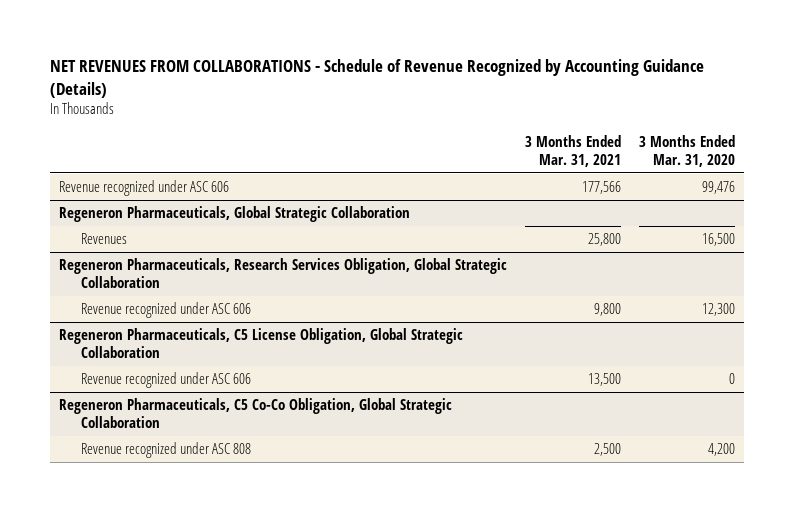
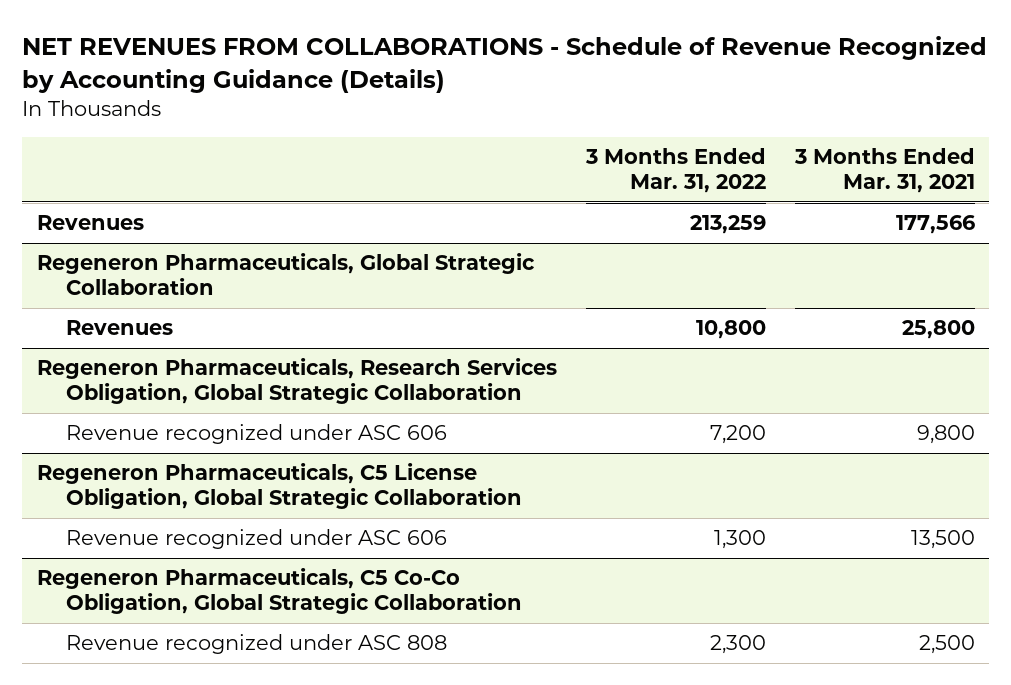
- | 3 Months Ended Mar. 31, 2021 | 3 Months Ended Mar. 31, 2020
+ | 3 Months Ended Mar. 31, 2022 | 3 Months Ended Mar. 31, 2021
- Revenue recognized under ASC 606 | 177,566 | 99,476
+ Revenues | 213,259 | 177,566

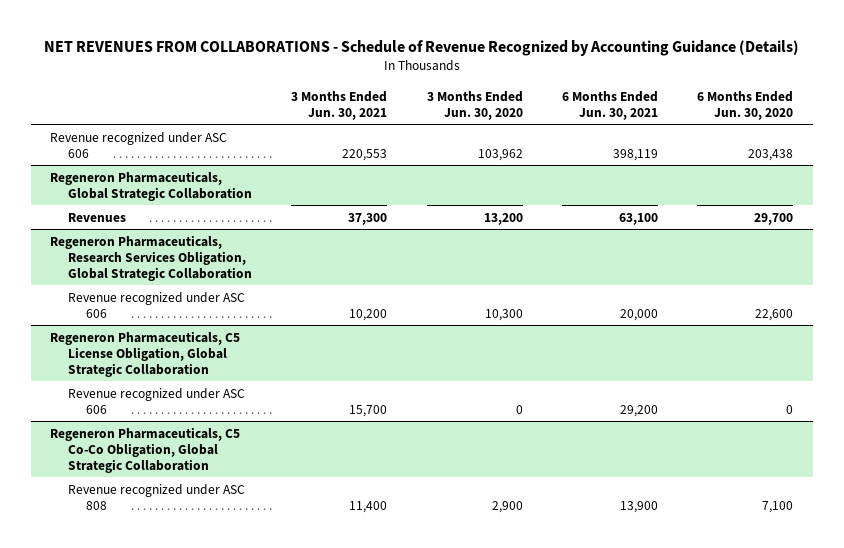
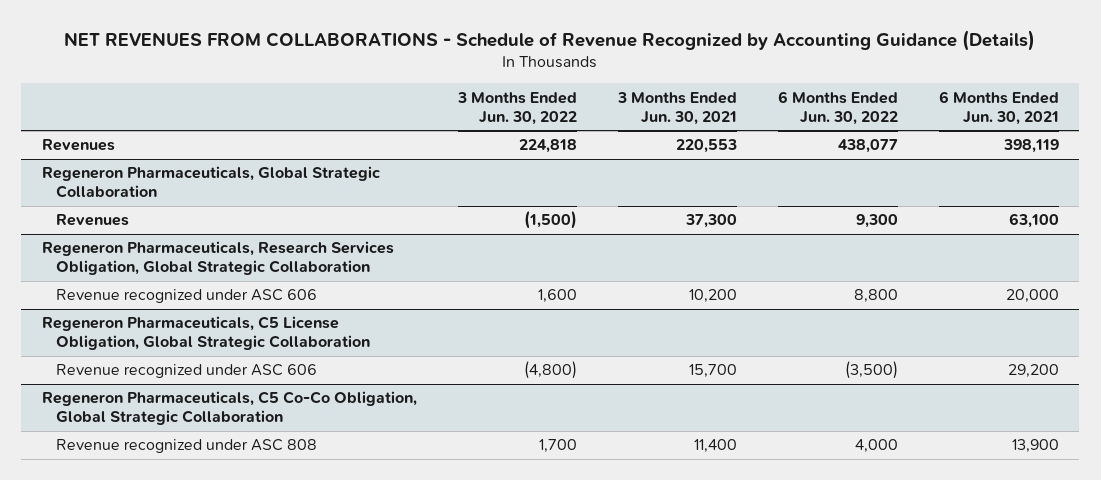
- | 3 Months Ended Jun. 30, 2021 | 3 Months Ended Jun. 30, 2020 | 6 Months Ended Jun. 30, 2021 | 6 Months Ended Jun. 30, 2020
+ | 3 Months Ended Jun. 30, 2022 | 3 Months Ended Jun. 30, 2021 | 6 Months Ended Jun. 30, 2022 | 6 Months Ended Jun. 30, 2021
- Revenue recognized under ASC 606 | 220,553 | 103,962 | 398,119 | 203,438
+ Revenues | 224,818 | 220,553 | 438,077 | 398,119

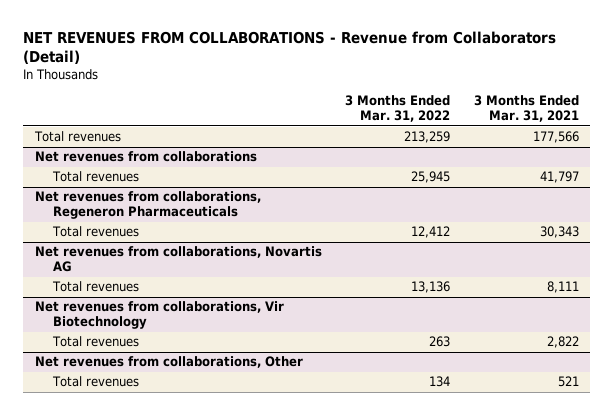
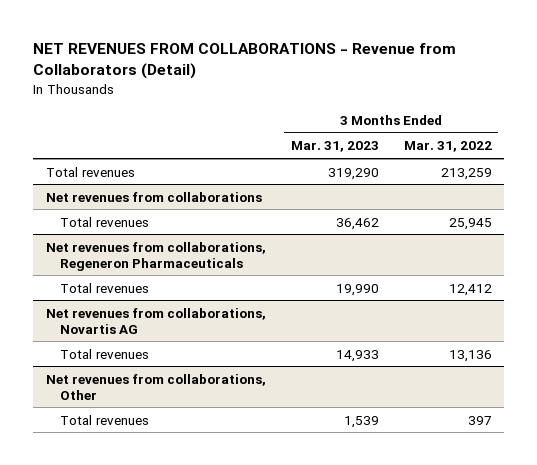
- | 3 Months Ended Mar. 31, 2022 | 3 Months Ended Mar. 31, 2021
+ | 3 Months Ended Mar. 31, 2023 | 3 Months Ended Mar. 31, 2022
- Net revenues from collaborations, Vir Biotechnology
- Total revenues | 263 | 2,822
@ Net revenues from collaborations, Other
- Total revenues | 134 | 521
+ Total revenues | 1,539 | 397

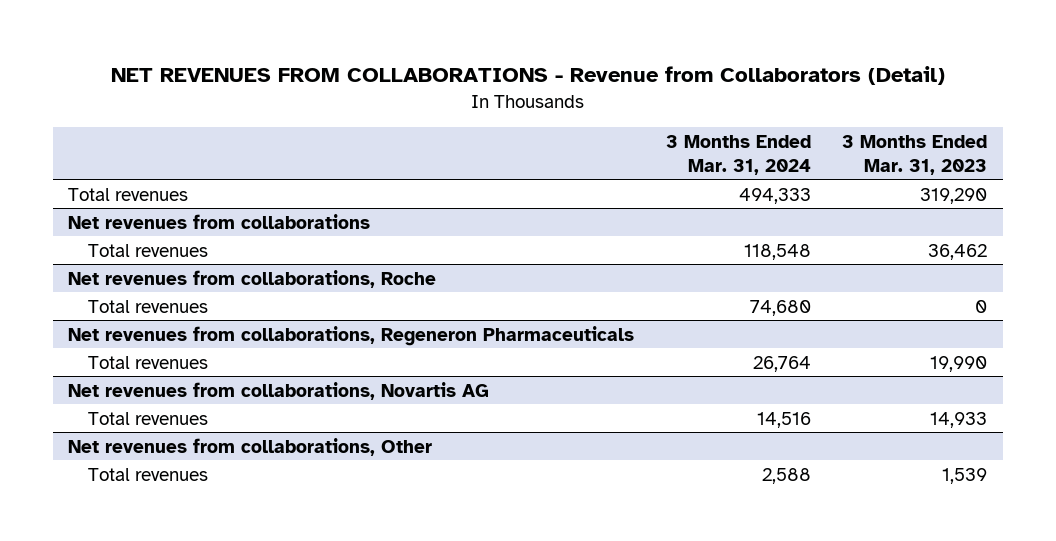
- | 3 Months Ended Mar. 31, 2023 | 3 Months Ended Mar. 31, 2022
+ | 3 Months Ended Mar. 31, 2024 | 3 Months Ended Mar. 31, 2023
+ Net revenues from collaborations, Roche
+ Total revenues | 74,680 | 0

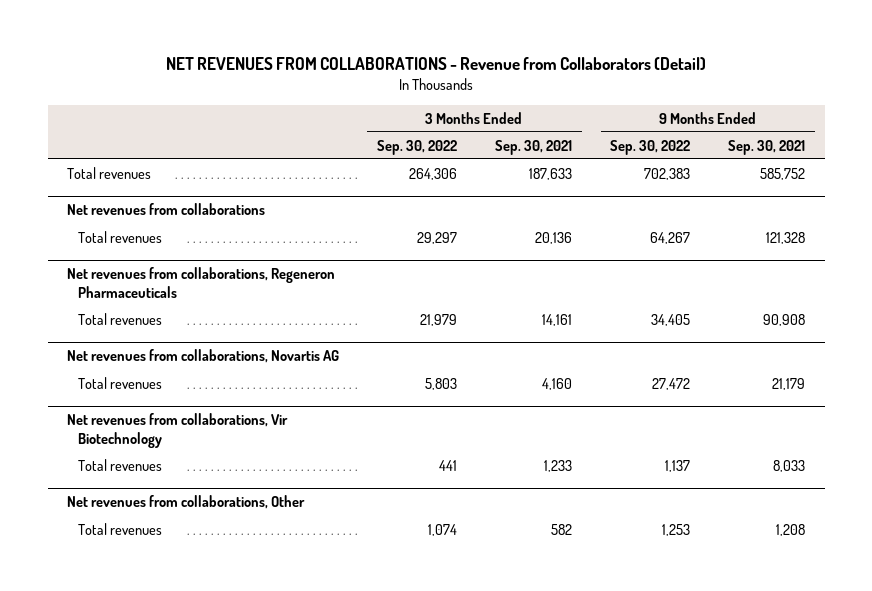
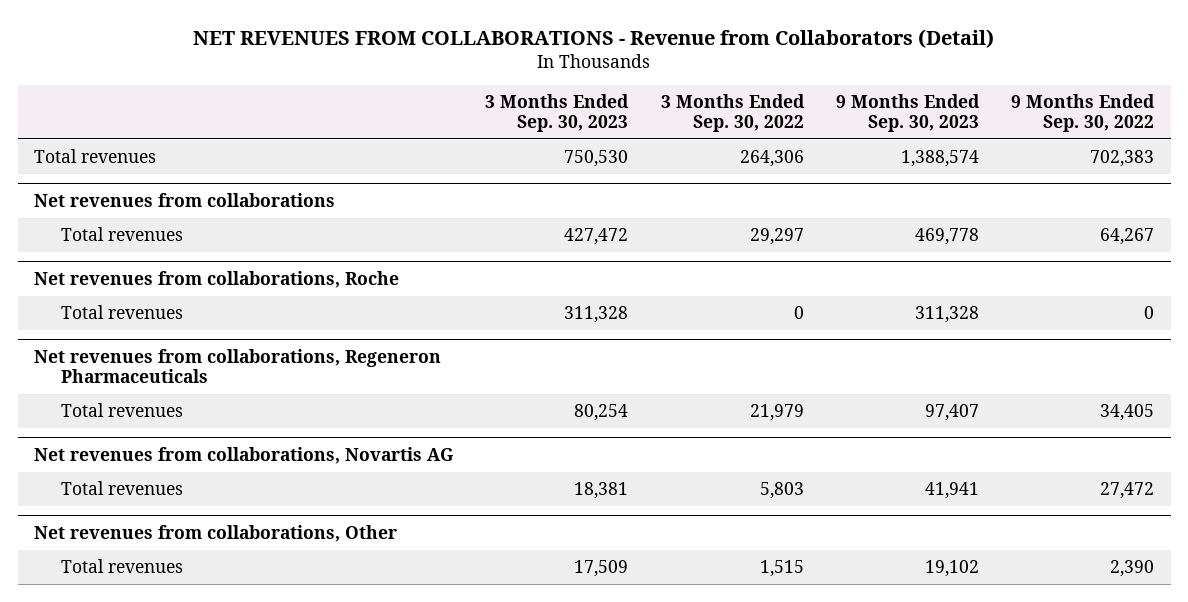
- | 3 Months Ended Sep. 30, 2022 | 3 Months Ended Sep. 30, 2021 | 9 Months Ended Sep. 30, 2022 | 9 Months Ended Sep. 30, 2021
+ | 3 Months Ended Sep. 30, 2023 | 3 Months Ended Sep. 30, 2022 | 9 Months Ended Sep. 30, 2023 | 9 Months Ended Sep. 30, 2022
+ Net revenues from collaborations, Roche
+ Total revenues | 311,328 | 0 | 311,328 | 0
- Net revenues from collaborations, Vir Biotechnology
- Total revenues | 441 | 1,233 | 1,137 | 8,033
@ Net revenues from collaborations, Other
- Total revenues | 1,074 | 582 | 1,253 | 1,208
+ Total revenues | 17,509 | 1,515 | 19,102 | 2,390

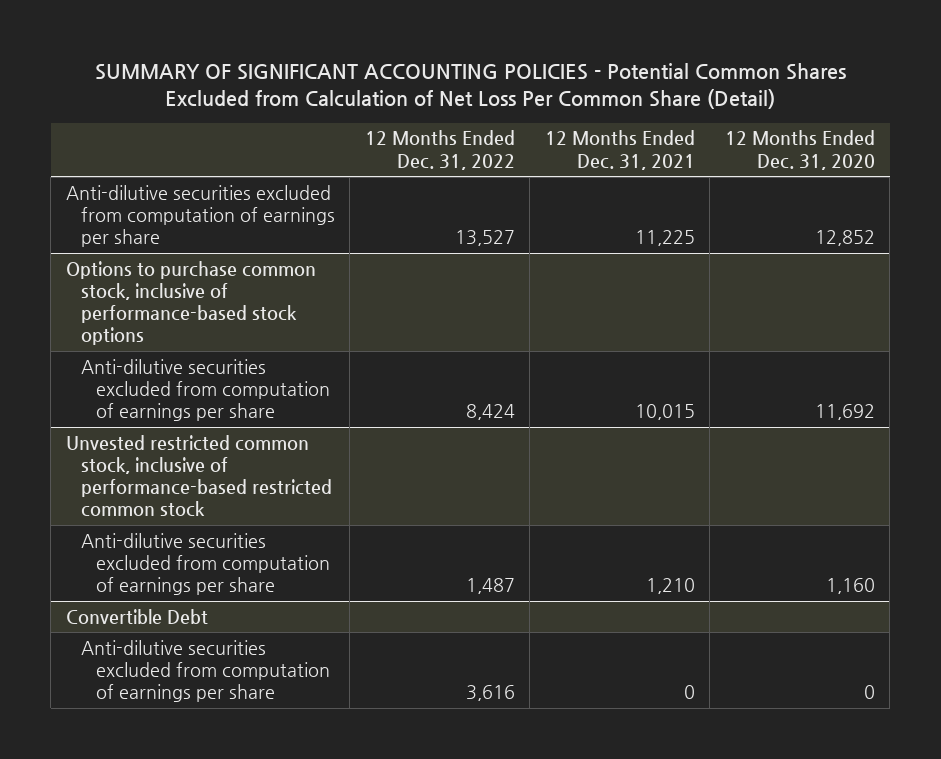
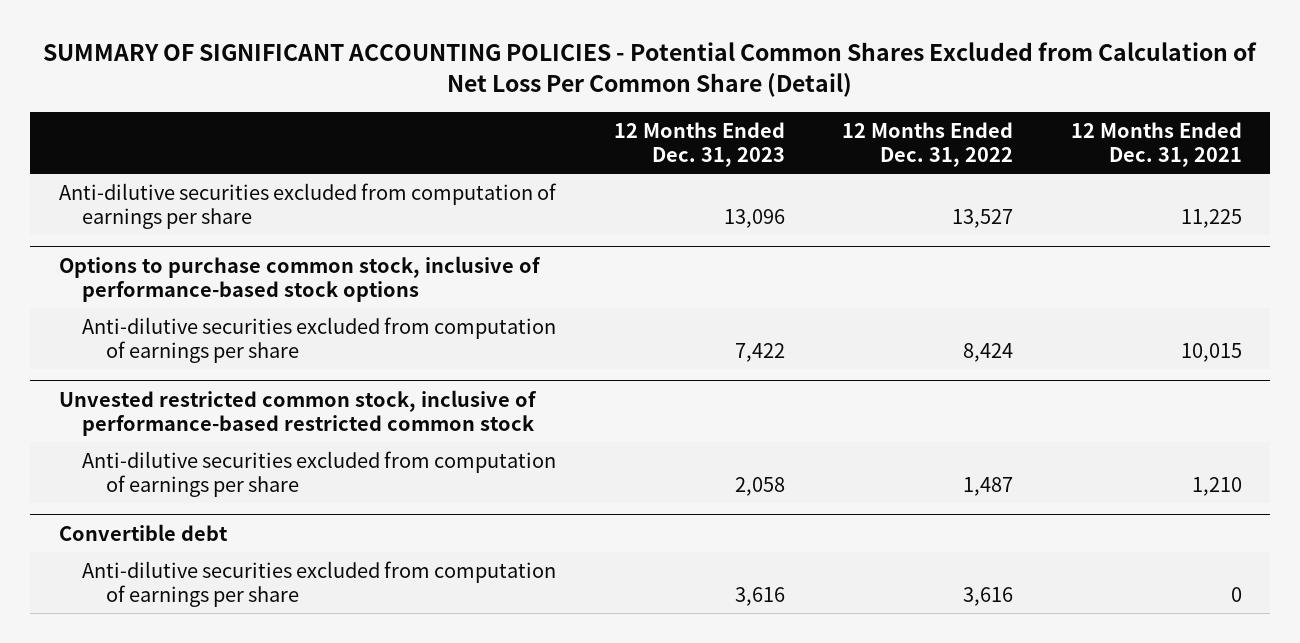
- | 12 Months Ended Dec. 31, 2022 | 12 Months Ended Dec. 31, 2021 | 12 Months Ended Dec. 31, 2020
+ | 12 Months Ended Dec. 31, 2023 | 12 Months Ended Dec. 31, 2022 | 12 Months Ended Dec. 31, 2021
- Convertible Debt
+ Convertible debt

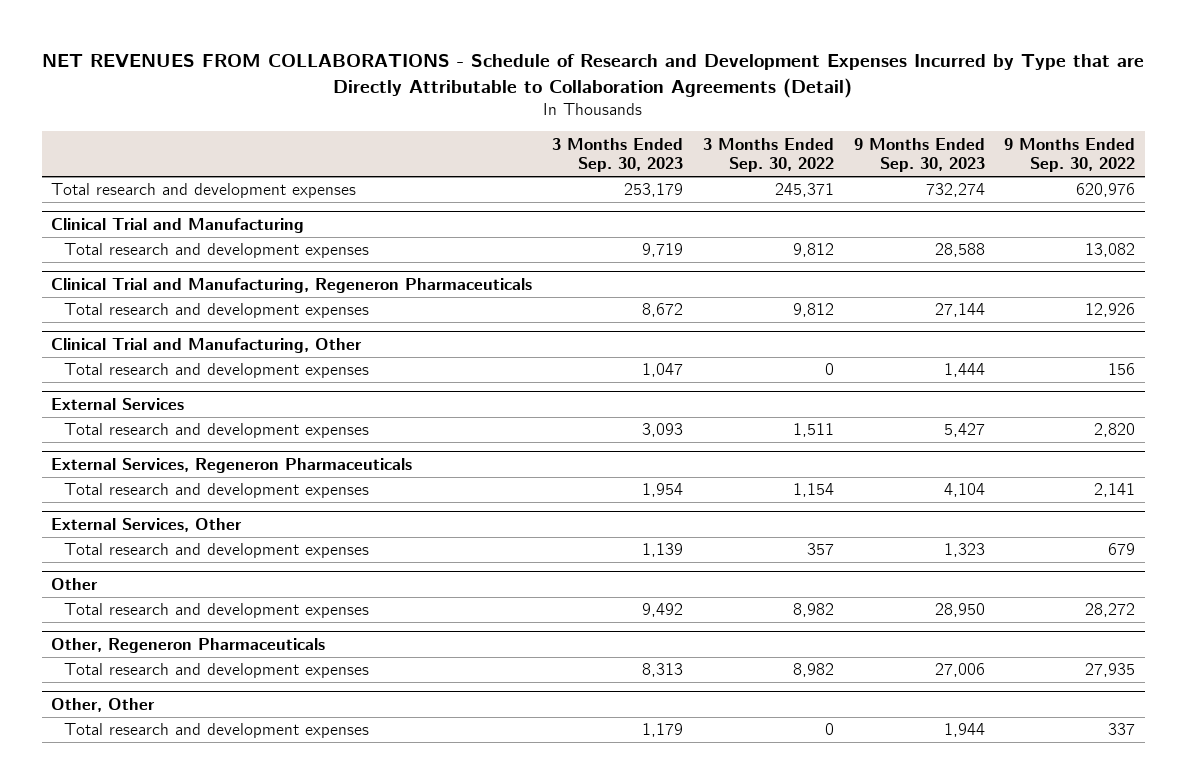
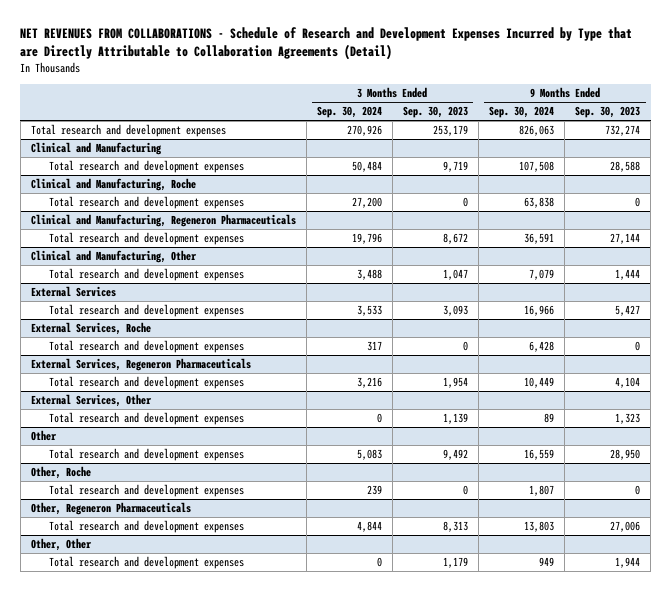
- | 3 Months Ended Sep. 30, 2023 | 3 Months Ended Sep. 30, 2022 | 9 Months Ended Sep. 30, 2023 | 9 Months Ended Sep. 30, 2022
+ | 3 Months Ended Sep. 30, 2024 | 3 Months Ended Sep. 30, 2023 | 9 Months Ended Sep. 30, 2024 | 9 Months Ended Sep. 30, 2023
- Clinical Trial and Manufacturing
+ Clinical and Manufacturing
- Clinical Trial and Manufacturing, Regeneron Pharmaceuticals
+ Clinical and Manufacturing, Roche
+ Total research and development expenses | 27,200 | 0 | 63,838 | 0
+ Clinical and Manufacturing, Regeneron Pharmaceuticals
- Clinical Trial and Manufacturing, Other
+ Clinical and Manufacturing, Other
+ External Services, Roche
+ Total research and development expenses | 317 | 0 | 6,428 | 0
+ Other, Roche
+ Total research and development expenses | 239 | 0 | 1,807 | 0

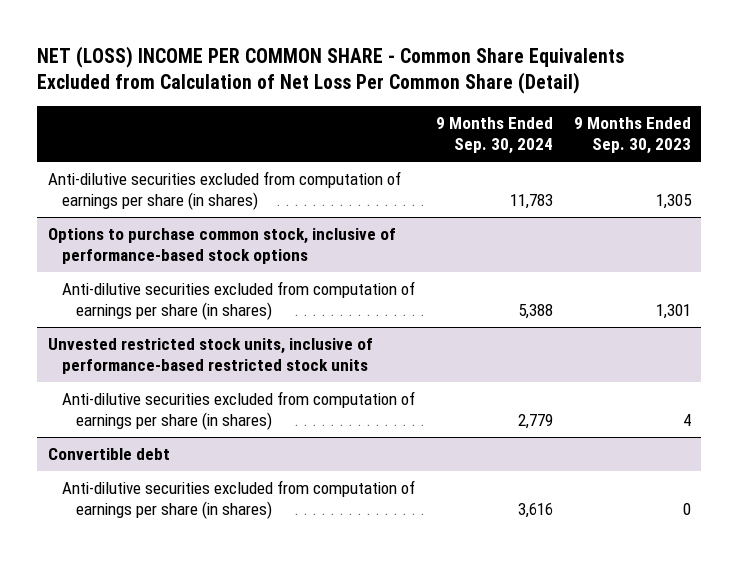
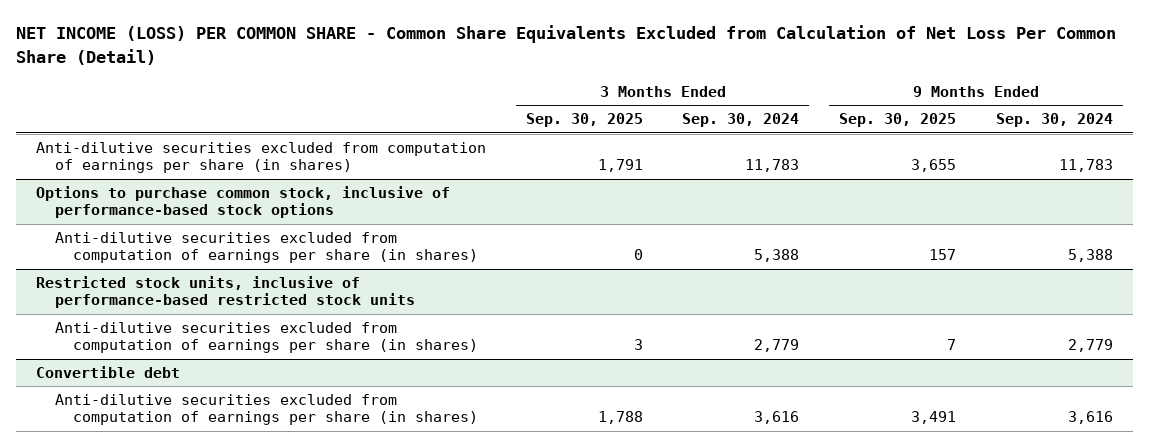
- NET (LOSS) INCOME PER COMMON SHARE - Common Share Equivalents Excluded from Calculation of Net Loss Per Common Share (Detail)
+ NET INCOME (LOSS) PER COMMON SHARE - Common Share Equivalents Excluded from Calculation of Net Loss Per Common Share (Detail)
- | 9 Months Ended Sep. 30, 2024 | 9 Months Ended Sep. 30, 2023
+ | 3 Months Ended Sep. 30, 2025 | 3 Months Ended Sep. 30, 2024 | 9 Months Ended Sep. 30, 2025 | 9 Months Ended Sep. 30, 2024
- Unvested restricted stock units, inclusive of performance-based restricted stock units
+ Restricted stock units, inclusive of performance-based restricted stock units

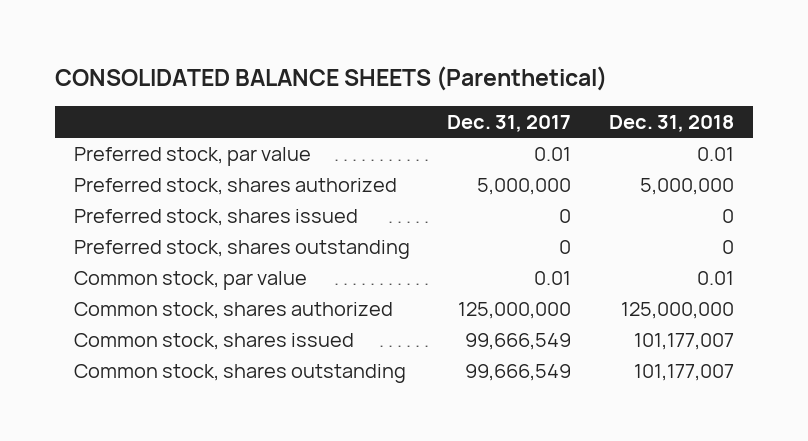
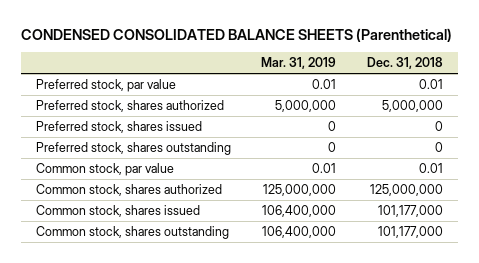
- CONSOLIDATED BALANCE SHEETS (Parenthetical)
+ CONDENSED CONSOLIDATED BALANCE SHEETS (Parenthetical)
- | Dec. 31, 2017 | Dec. 31, 2018
+ | Mar. 31, 2019 | Dec. 31, 2018
- Common stock, shares issued | 99,666,549 | 101,177,007
- Common stock, shares outstanding | 99,666,549 | 101,177,007
+ Common stock, shares issued | 106,400,000 | 101,177,000
+ Common stock, shares outstanding | 106,400,000 | 101,177,000

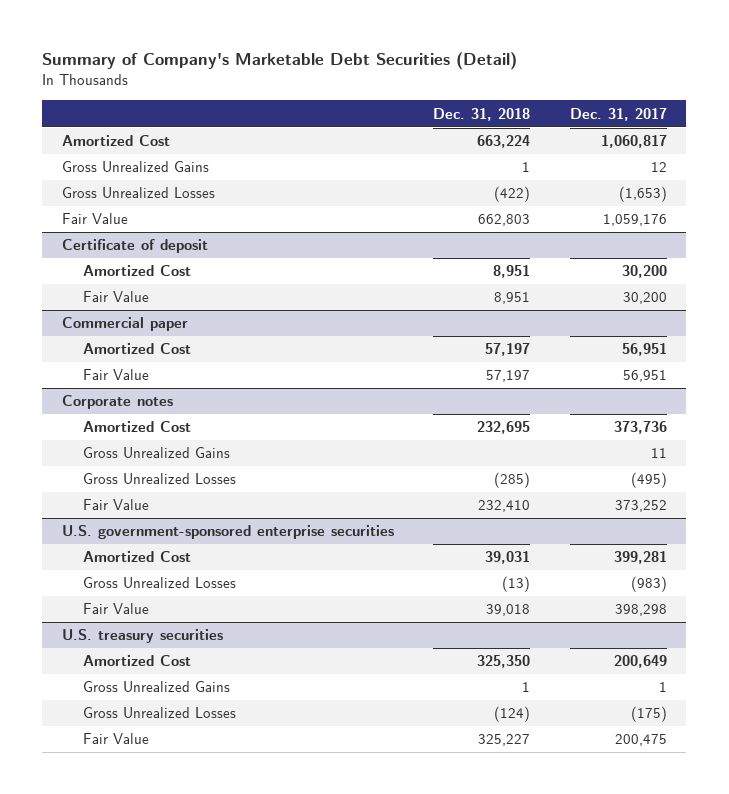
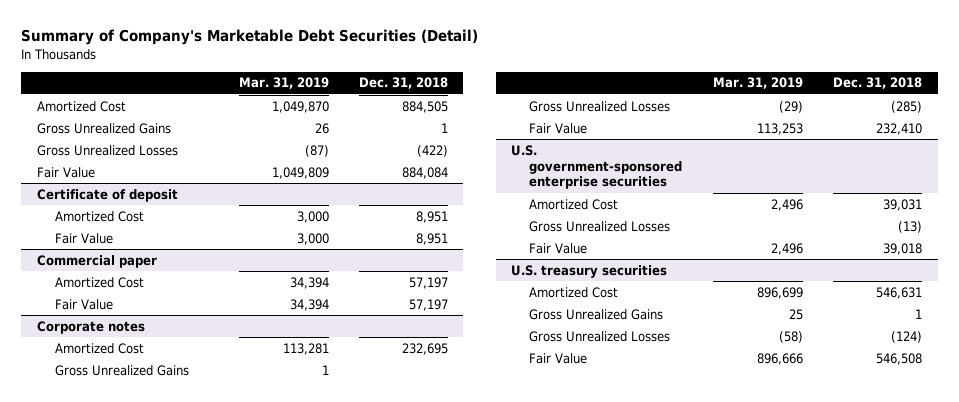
- | Dec. 31, 2018 | Dec. 31, 2017
+ | Mar. 31, 2019 | Dec. 31, 2018
- Amortized Cost | 663,224 | 1,060,817
+ Amortized Cost | 1,049,870 | 884,505
- Fair Value | 662,803 | 1,059,176
+ Fair Value | 1,049,809 | 884,084
@ U.S. treasury securities
- Amortized Cost | 325,350 | 200,649
+ Amortized Cost | 896,699 | 546,631
- Fair Value | 325,227 | 200,475
+ Fair Value | 896,666 | 546,508

